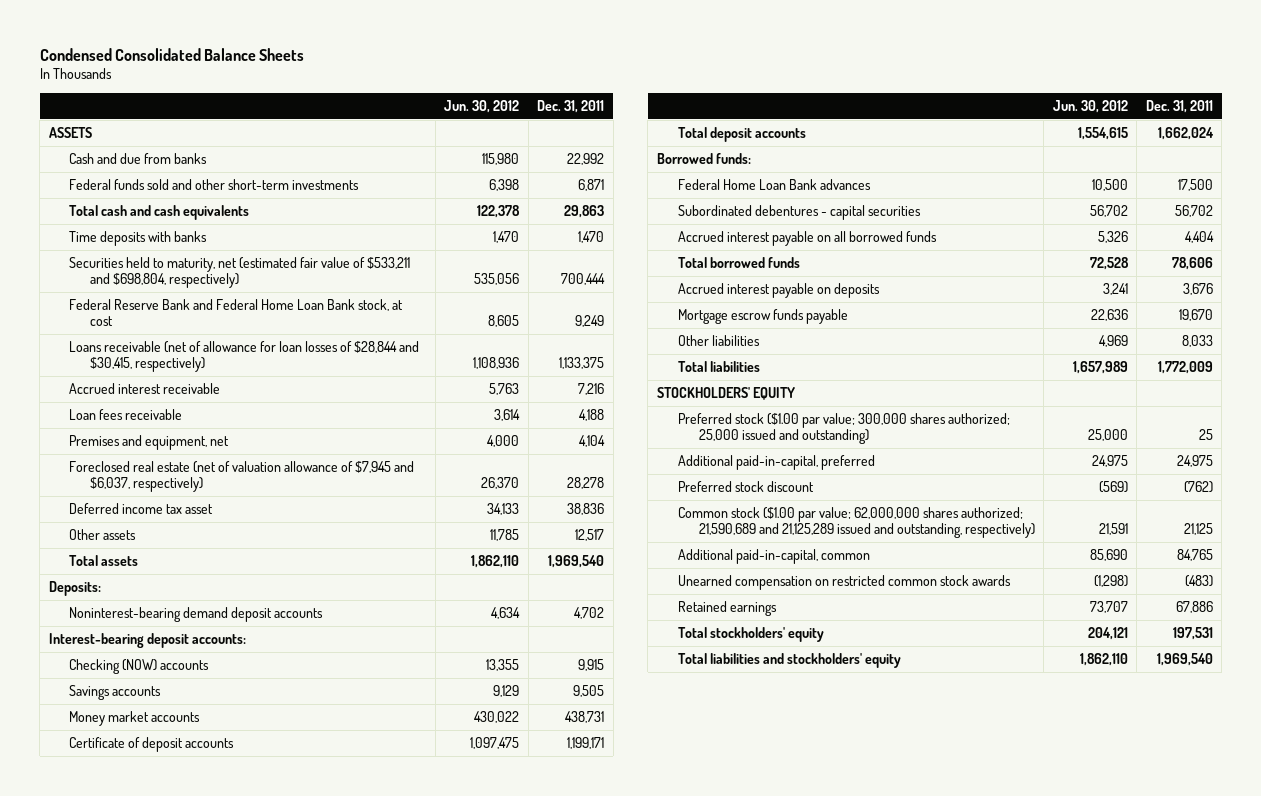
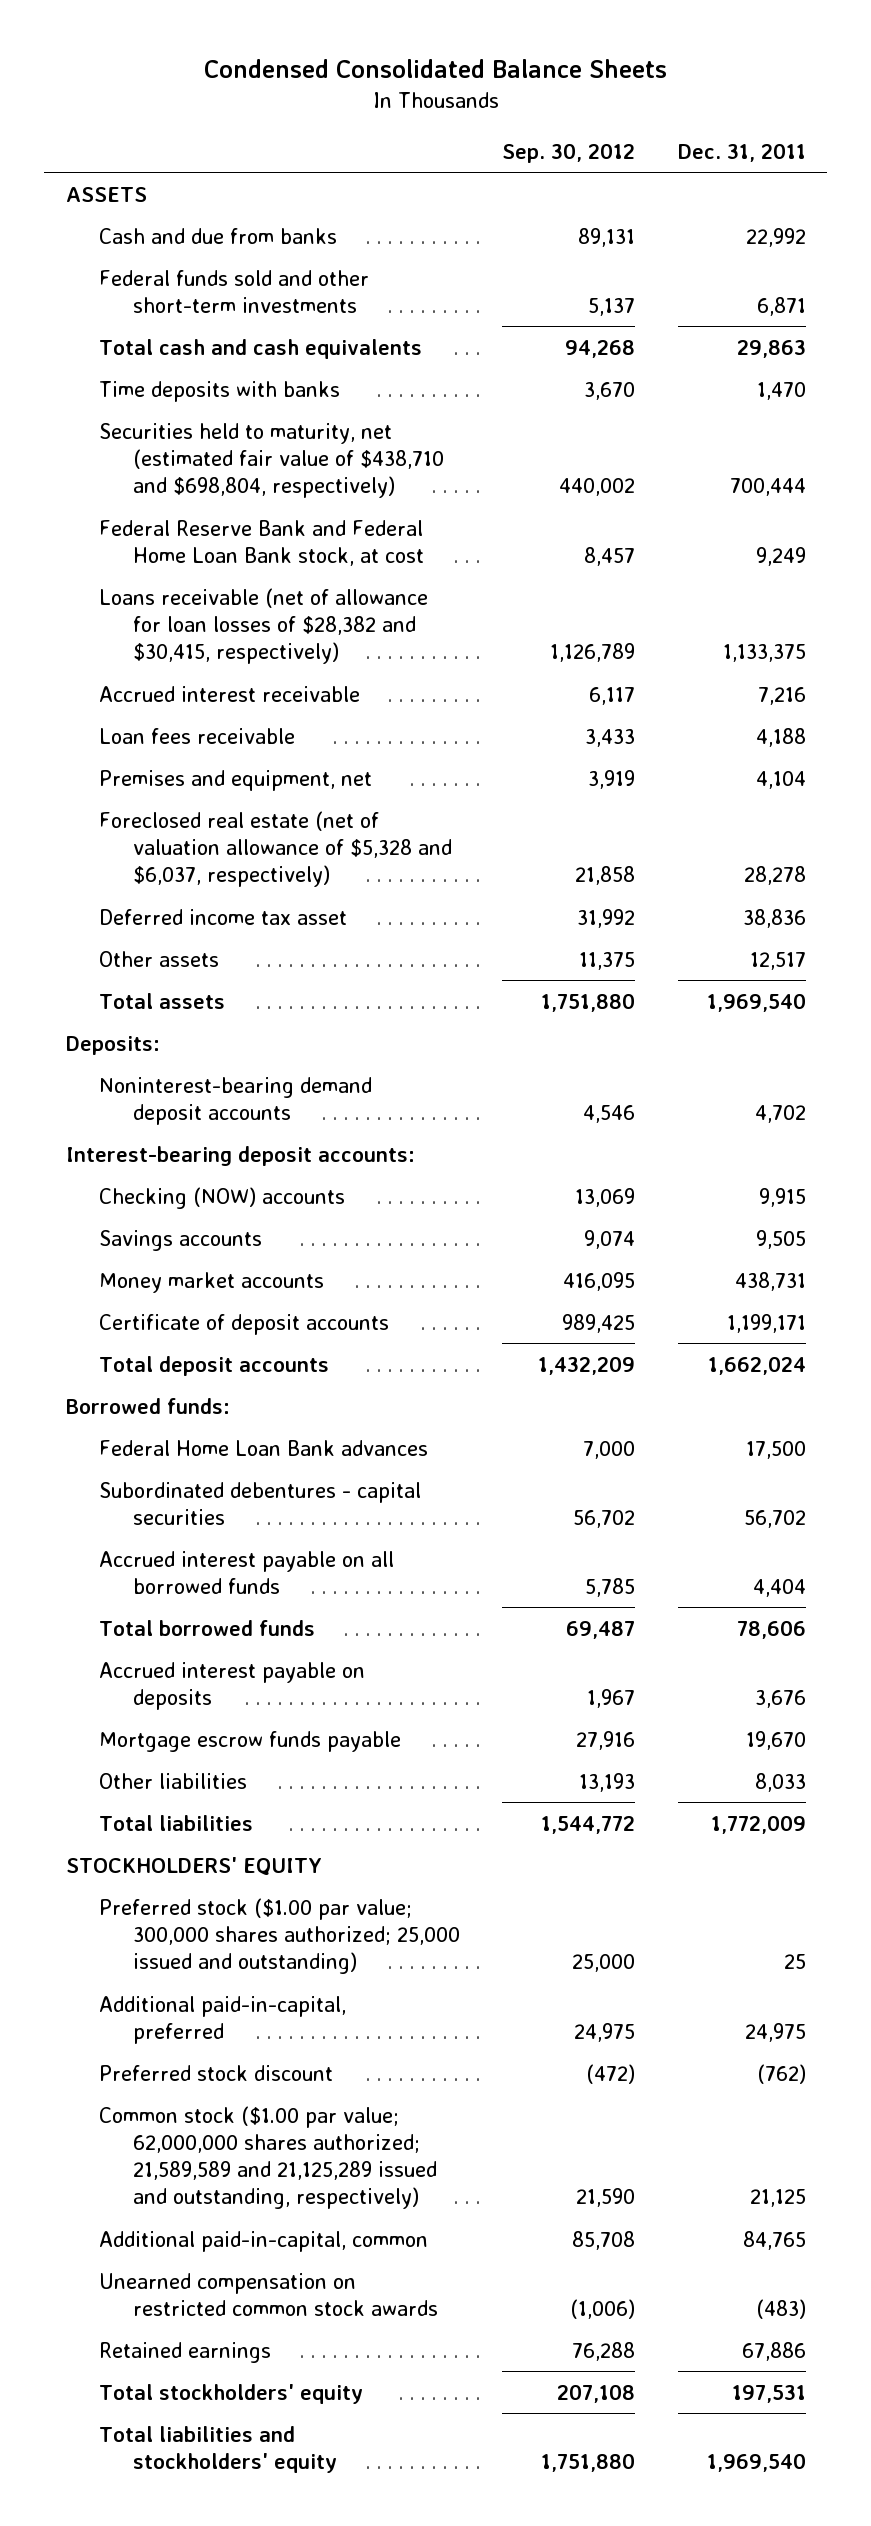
- | Jun. 30, 2012 | Dec. 31, 2011
+ | Sep. 30, 2012 | Dec. 31, 2011
- Securities held to maturity, net (estimated fair value of $533,211 and $698,804, respectively) | 535,056 | 700,444
+ Securities held to maturity, net (estimated fair value of $438,710 and $698,804, respectively) | 440,002 | 700,444
- Loans receivable (net of allowance for loan losses of $28,844 and $30,415, respectively) | 1,108,936 | 1,133,375
+ Loans receivable (net of allowance for loan losses of $28,382 and $30,415, respectively) | 1,126,789 | 1,133,375
- Foreclosed real estate (net of valuation allowance of $7,945 and $6,037, respectively) | 26,370 | 28,278
+ Foreclosed real estate (net of valuation allowance of $5,328 and $6,037, respectively) | 21,858 | 28,278
- Common stock ($1.00 par value; 62,000,000 shares authorized; 21,590,689 and 21,125,289 issued and outstanding, respectively) | 21,591 | 21,125
+ Common stock ($1.00 par value; 62,000,000 shares authorized; 21,589,589 and 21,125,289 issued and outstanding, respectively) | 21,590 | 21,125

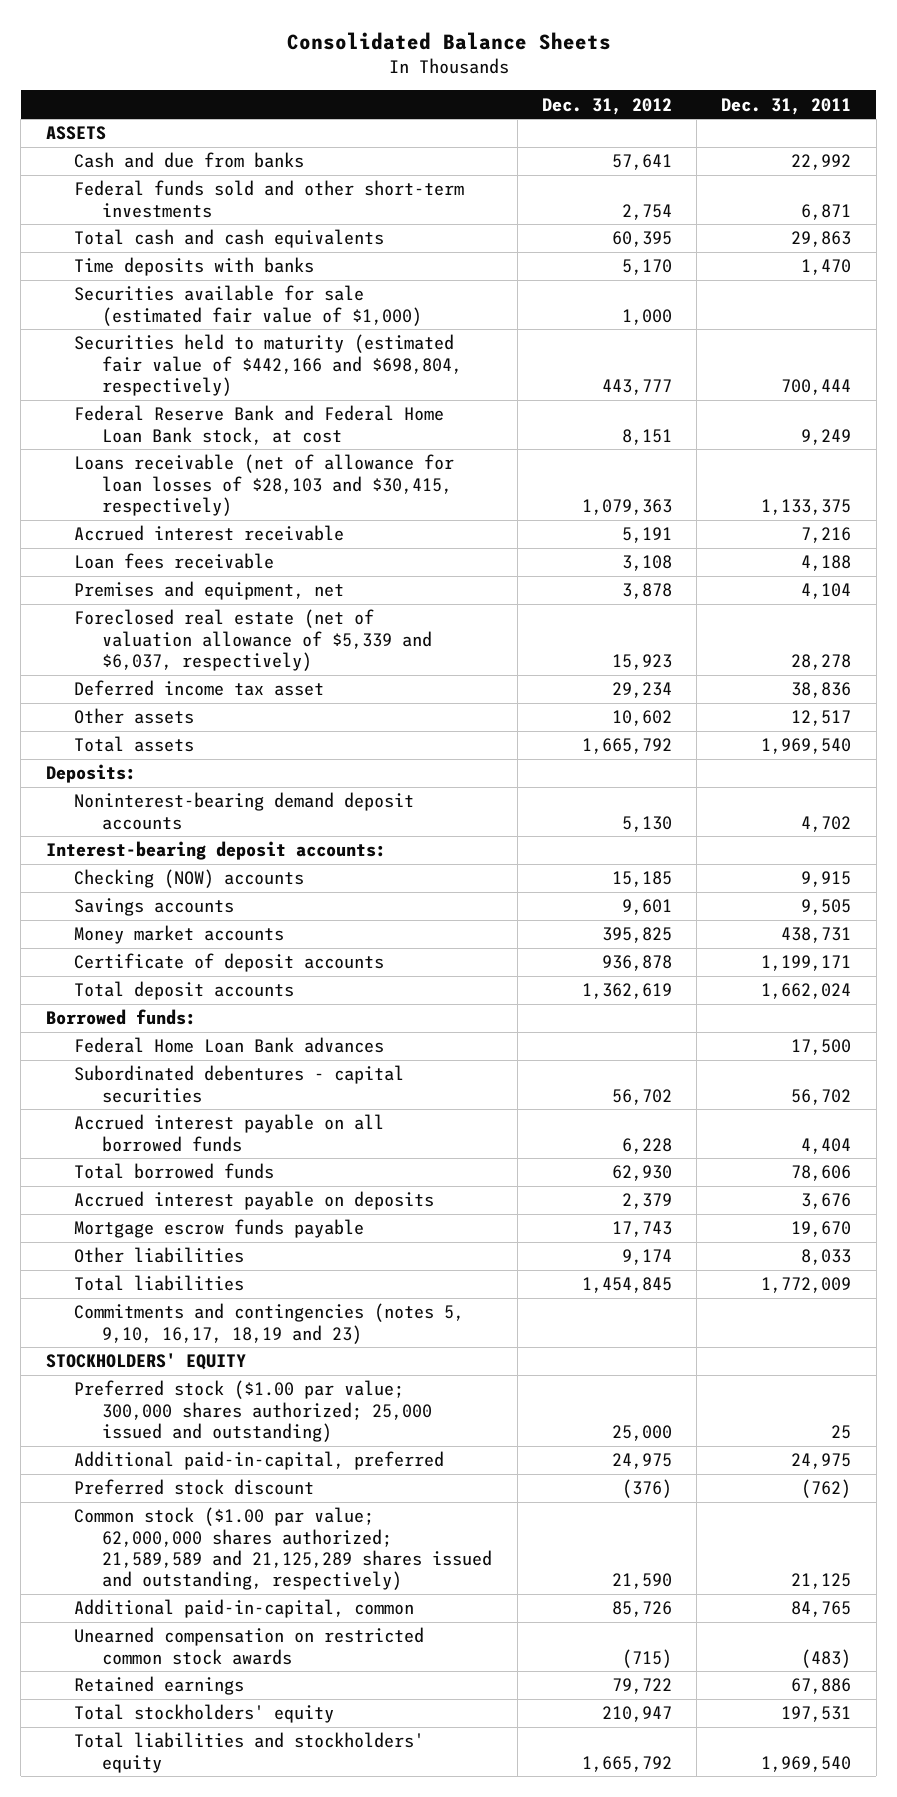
- Condensed Consolidated Balance Sheets
+ Consolidated Balance Sheets
- | Sep. 30, 2012 | Dec. 31, 2011
+ | Dec. 31, 2012 | Dec. 31, 2011
- Securities held to maturity, net (estimated fair value of $438,710 and $698,804, respectively) | 440,002 | 700,444
+ Securities available for sale (estimated fair value of $1,000) | 1,000 |
+ Securities held to maturity (estimated fair value of $442,166 and $698,804, respectively) | 443,777 | 700,444
- Loans receivable (net of allowance for loan losses of $28,382 and $30,415, respectively) | 1,126,789 | 1,133,375
+ Loans receivable (net of allowance for loan losses of $28,103 and $30,415, respectively) | 1,079,363 | 1,133,375
- Foreclosed real estate (net of valuation allowance of $5,328 and $6,037, respectively) | 21,858 | 28,278
+ Foreclosed real estate (net of valuation allowance of $5,339 and $6,037, respectively) | 15,923 | 28,278
+ Commitments and contingencies (notes 5, 9,10, 16,17, 18,19 and 23)
- Common stock ($1.00 par value; 62,000,000 shares authorized; 21,589,589 and 21,125,289 issued and outstanding, respectively) | 21,590 | 21,125
+ Common stock ($1.00 par value; 62,000,000 shares authorized; 21,589,589 and 21,125,289 shares issued and outstanding, respectively) | 21,590 | 21,125

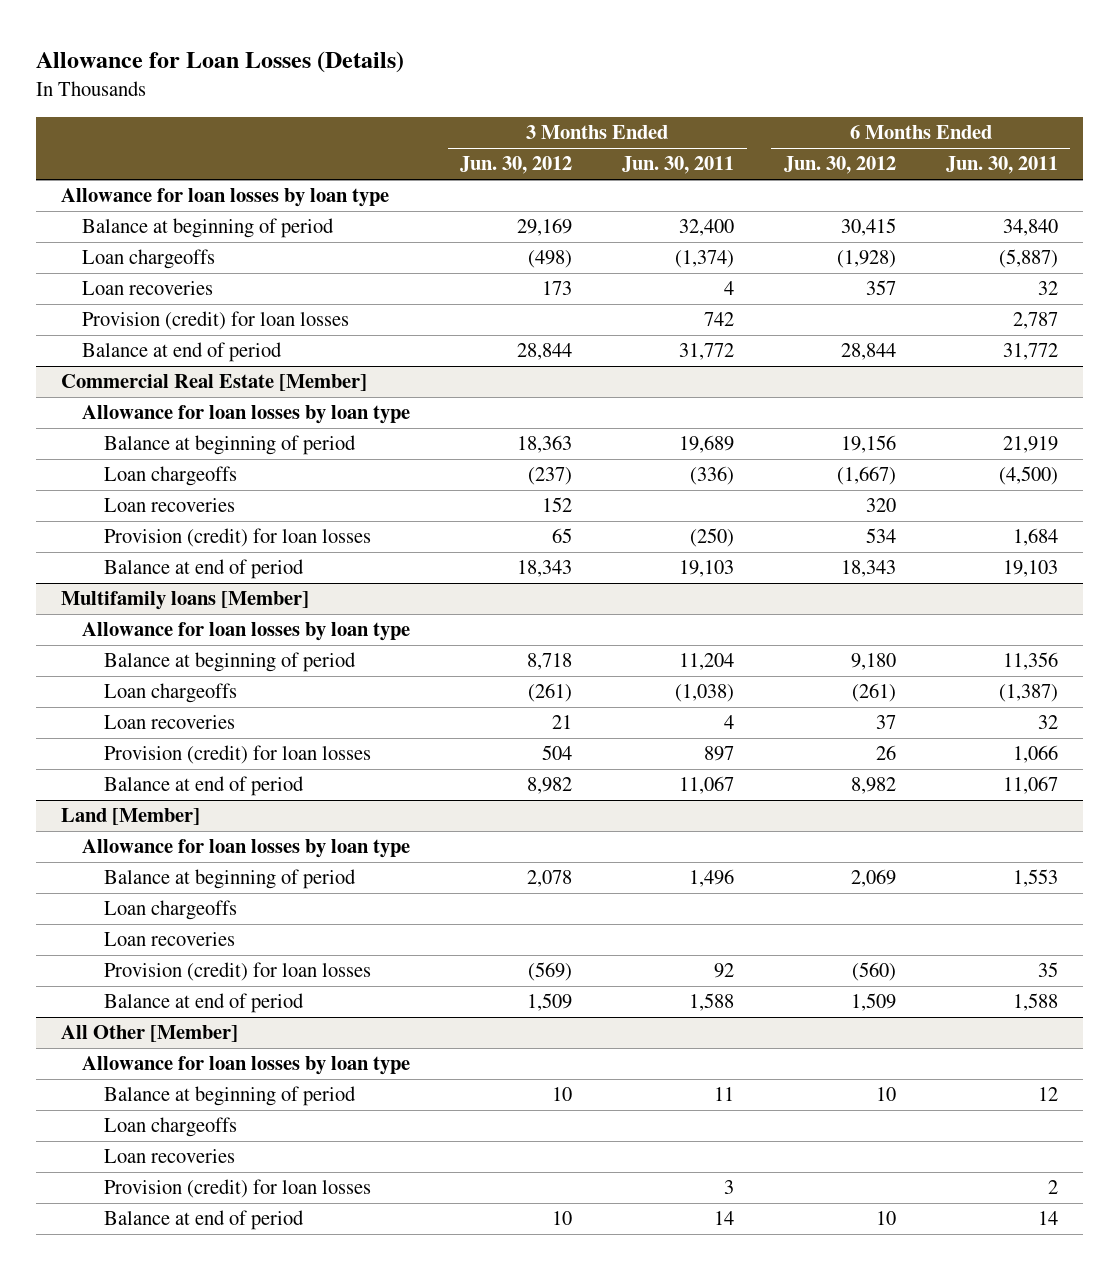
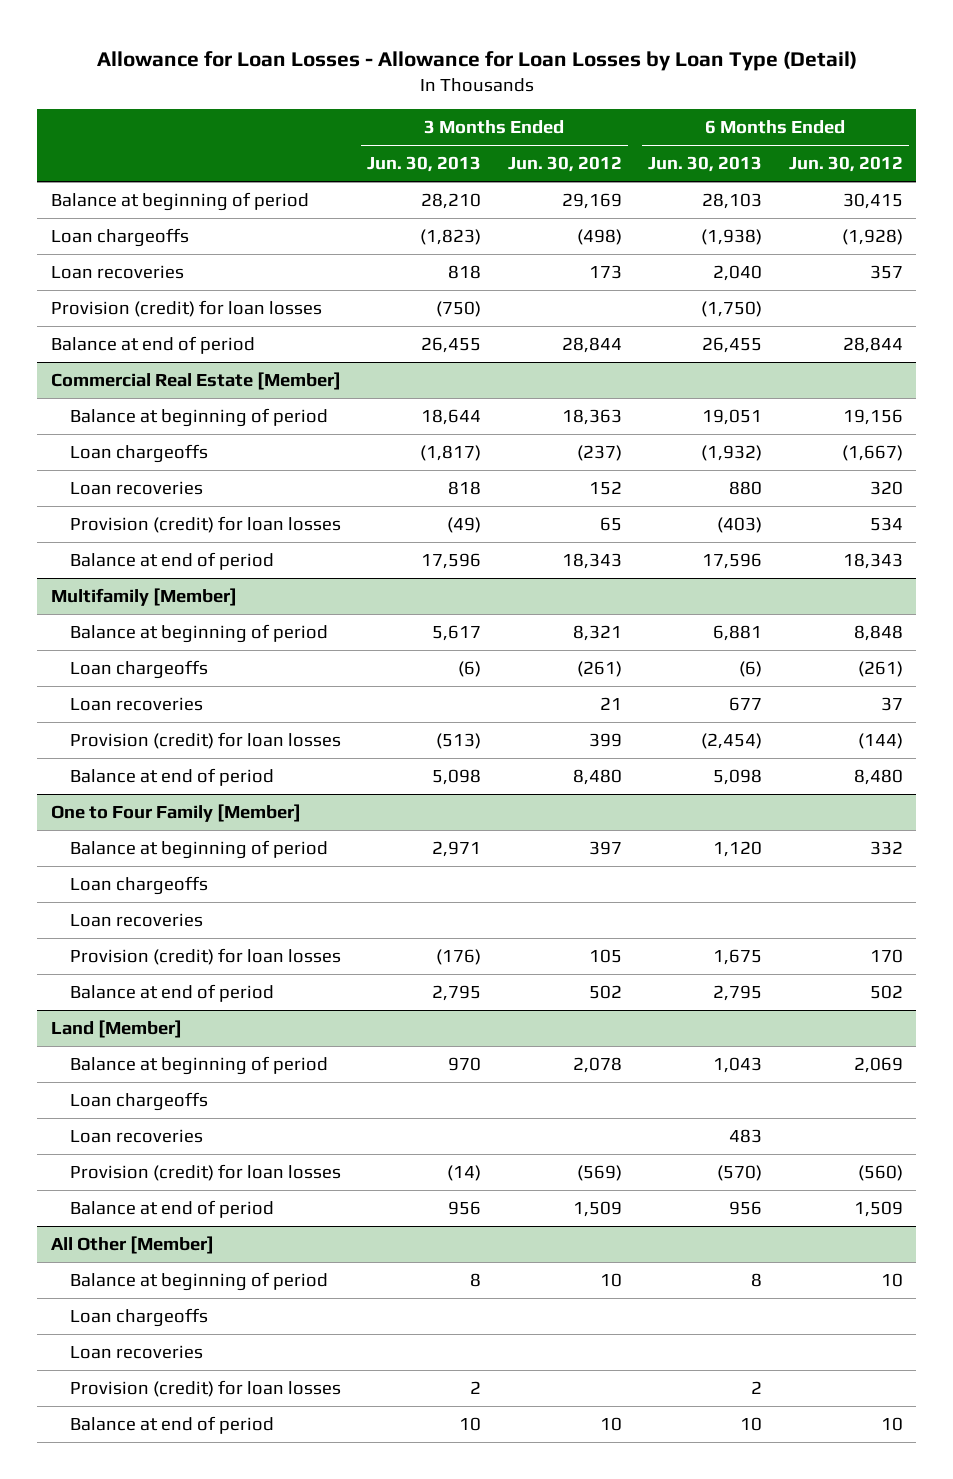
- Allowance for Loan Losses (Details)
+ Allowance for Loan Losses - Allowance for Loan Losses by Loan Type (Detail)
- | 3 Months Ended Jun. 30, 2012 | 3 Months Ended Jun. 30, 2011 | 6 Months Ended Jun. 30, 2012 | 6 Months Ended Jun. 30, 2011
+ | 3 Months Ended Jun. 30, 2013 | 3 Months Ended Jun. 30, 2012 | 6 Months Ended Jun. 30, 2013 | 6 Months Ended Jun. 30, 2012
- Allowance for loan losses by loan type
@ Commercial Real Estate [Member]
- Allowance for loan losses by loan type
- Multifamily loans [Member]
- Allowance for loan losses by loan type
- Balance at beginning of period | 8,718 | 11,204 | 9,180 | 11,356
+ Multifamily [Member]
+ Balance at beginning of period | 5,617 | 8,321 | 6,881 | 8,848
- Provision (credit) for loan losses | 504 | 897 | 26 | 1,066
- Balance at end of period | 8,982 | 11,067 | 8,982 | 11,067
+ Provision (credit) for loan losses | (513) | 399 | (2,454) | (144)
+ Balance at end of period | 5,098 | 8,480 | 5,098 | 8,480
+ One to Four Family [Member]
+ Balance at beginning of period | 2,971 | 397 | 1,120 | 332
+ Loan chargeoffs
+ Loan recoveries
+ Provision (credit) for loan losses | (176) | 105 | 1,675 | 170
+ Balance at end of period | 2,795 | 502 | 2,795 | 502
@ Land [Member]
- Allowance for loan losses by loan type
@ All Other [Member]
- Allowance for loan losses by loan type

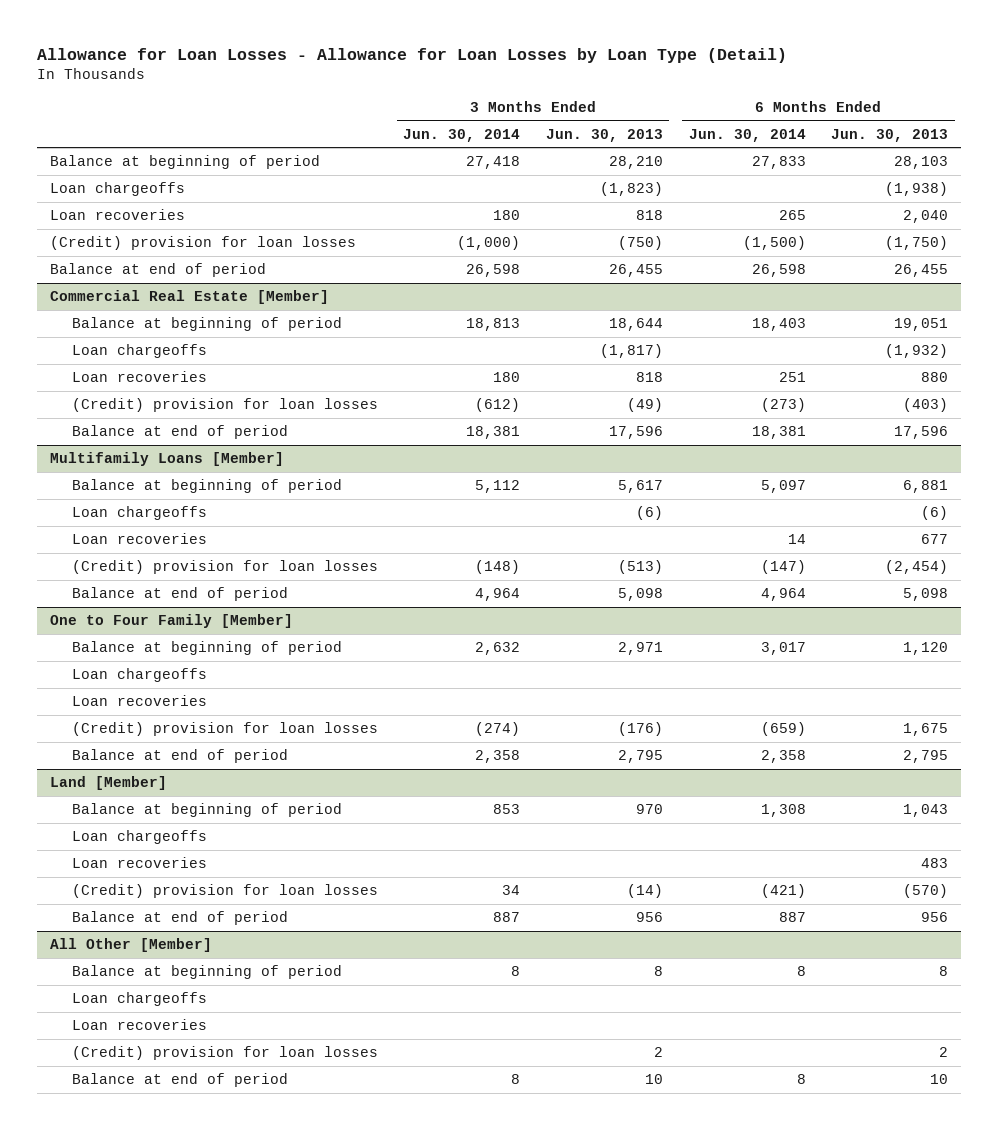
- | 3 Months Ended Jun. 30, 2013 | 3 Months Ended Jun. 30, 2012 | 6 Months Ended Jun. 30, 2013 | 6 Months Ended Jun. 30, 2012
+ | 3 Months Ended Jun. 30, 2014 | 3 Months Ended Jun. 30, 2013 | 6 Months Ended Jun. 30, 2014 | 6 Months Ended Jun. 30, 2013
- Provision (credit) for loan losses | (750) | | (1,750) |
+ (Credit) provision for loan losses | (1,000) | (750) | (1,500) | (1,750)
@ Commercial Real Estate [Member]
- Provision (credit) for loan losses | (49) | 65 | (403) | 534
+ (Credit) provision for loan losses | (612) | (49) | (273) | (403)
- Multifamily [Member]
+ Multifamily Loans [Member]
- Provision (credit) for loan losses | (513) | 399 | (2,454) | (144)
+ (Credit) provision for loan losses | (148) | (513) | (147) | (2,454)
@ One to Four Family [Member]
- Provision (credit) for loan losses | (176) | 105 | 1,675 | 170
+ (Credit) provision for loan losses | (274) | (176) | (659) | 1,675
@ Land [Member]
- Provision (credit) for loan losses | (14) | (569) | (570) | (560)
+ (Credit) provision for loan losses | 34 | (14) | (421) | (570)
@ All Other [Member]
- Provision (credit) for loan losses | 2 | | 2 |
+ (Credit) provision for loan losses | | 2 | | 2

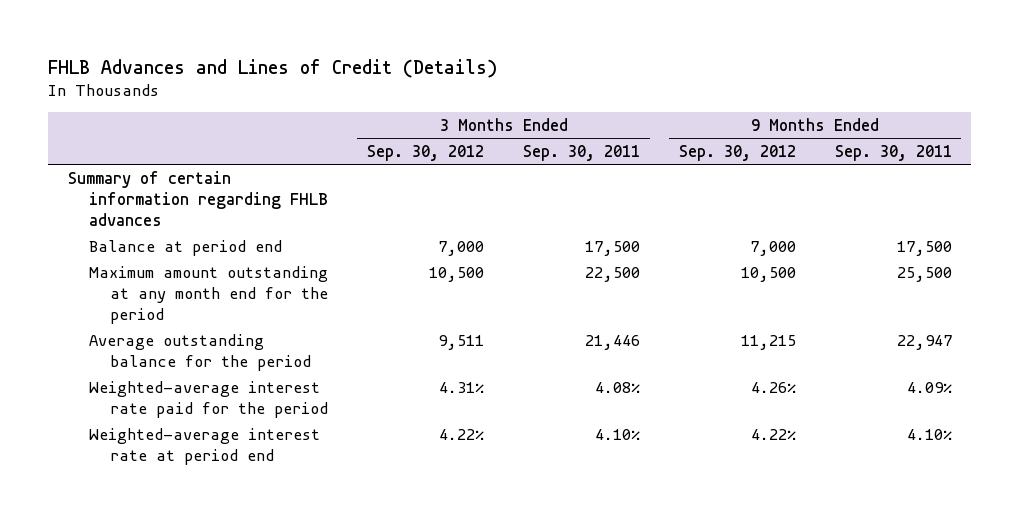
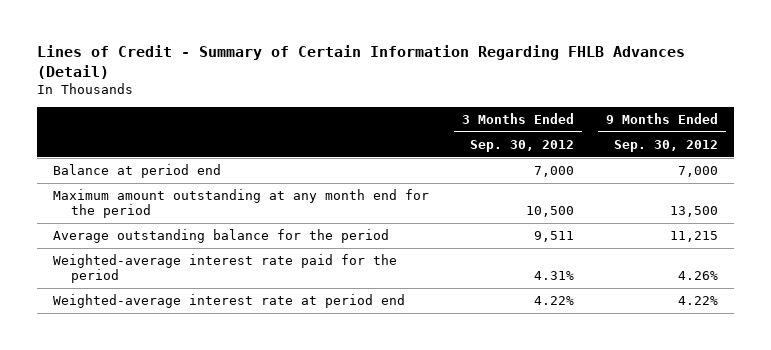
- FHLB Advances and Lines of Credit (Details)
+ Lines of Credit - Summary of Certain Information Regarding FHLB Advances (Detail)
- | 3 Months Ended Sep. 30, 2012 | 3 Months Ended Sep. 30, 2011 | 9 Months Ended Sep. 30, 2012 | 9 Months Ended Sep. 30, 2011
+ | 3 Months Ended Sep. 30, 2012 | 9 Months Ended Sep. 30, 2012
- Summary of certain information regarding FHLB advances
- Maximum amount outstanding at any month end for the period | 10,500 | 22,500 | 10,500 | 25,500
+ Maximum amount outstanding at any month end for the period | 10,500 | 13,500

